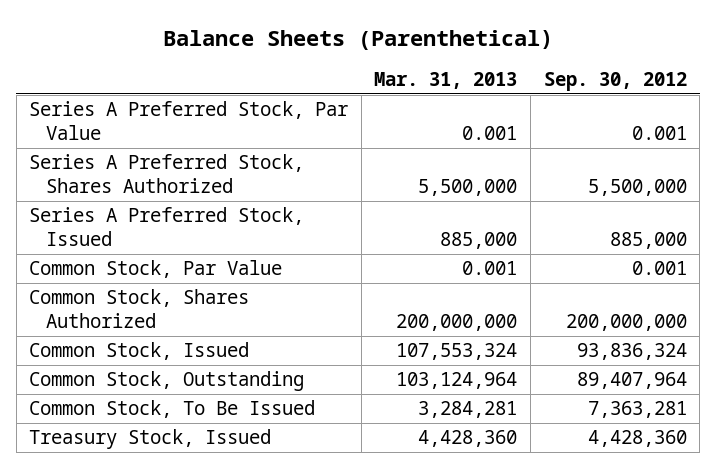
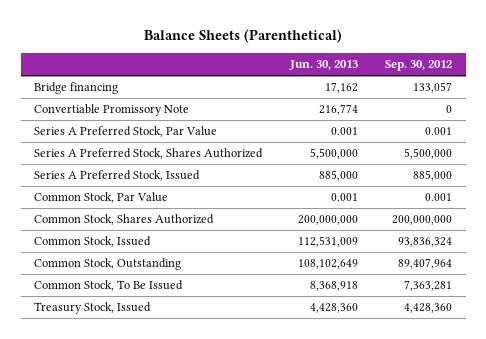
- | Mar. 31, 2013 | Sep. 30, 2012
+ | Jun. 30, 2013 | Sep. 30, 2012
+ Bridge financing | 17,162 | 133,057
+ Convertiable Promissory Note | 216,774 | 0

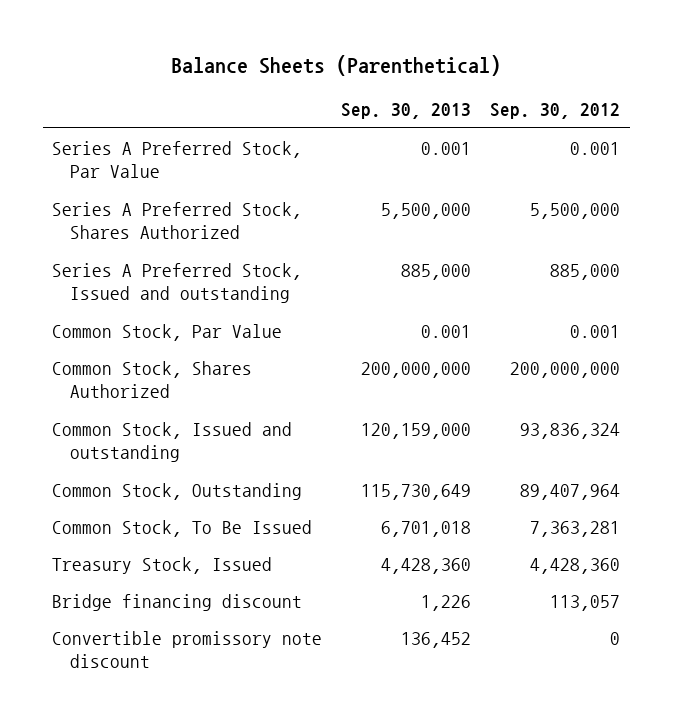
- | Jun. 30, 2013 | Sep. 30, 2012
+ | Sep. 30, 2013 | Sep. 30, 2012
- Bridge financing | 17,162 | 133,057
- Convertiable Promissory Note | 216,774 | 0
- Series A Preferred Stock, Issued | 885,000 | 885,000
+ Series A Preferred Stock, Issued and outstanding | 885,000 | 885,000
- Common Stock, Issued | 112,531,009 | 93,836,324
+ Common Stock, Issued and outstanding | 120,159,000 | 93,836,324
+ Bridge financing discount | 1,226 | 113,057
+ Convertible promissory note discount | 136,452 | 0

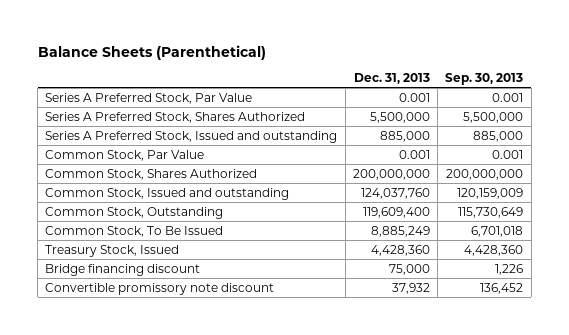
- | Sep. 30, 2013 | Sep. 30, 2012
+ | Dec. 31, 2013 | Sep. 30, 2013
- Common Stock, Issued and outstanding | 120,159,000 | 93,836,324
+ Common Stock, Issued and outstanding | 124,037,760 | 120,159,009

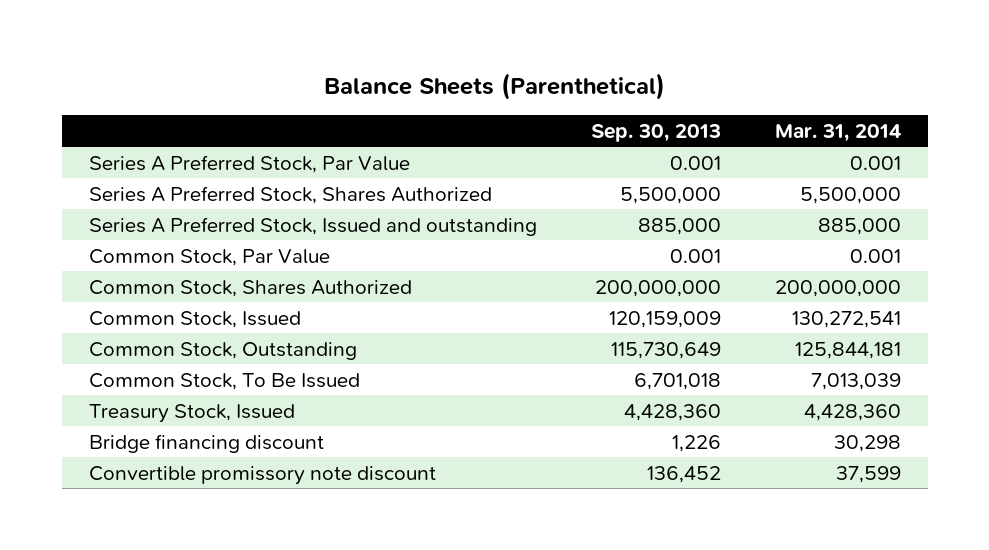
- | Dec. 31, 2013 | Sep. 30, 2013
+ | Sep. 30, 2013 | Mar. 31, 2014
- Common Stock, Issued and outstanding | 124,037,760 | 120,159,009
+ Common Stock, Issued | 120,159,009 | 130,272,541

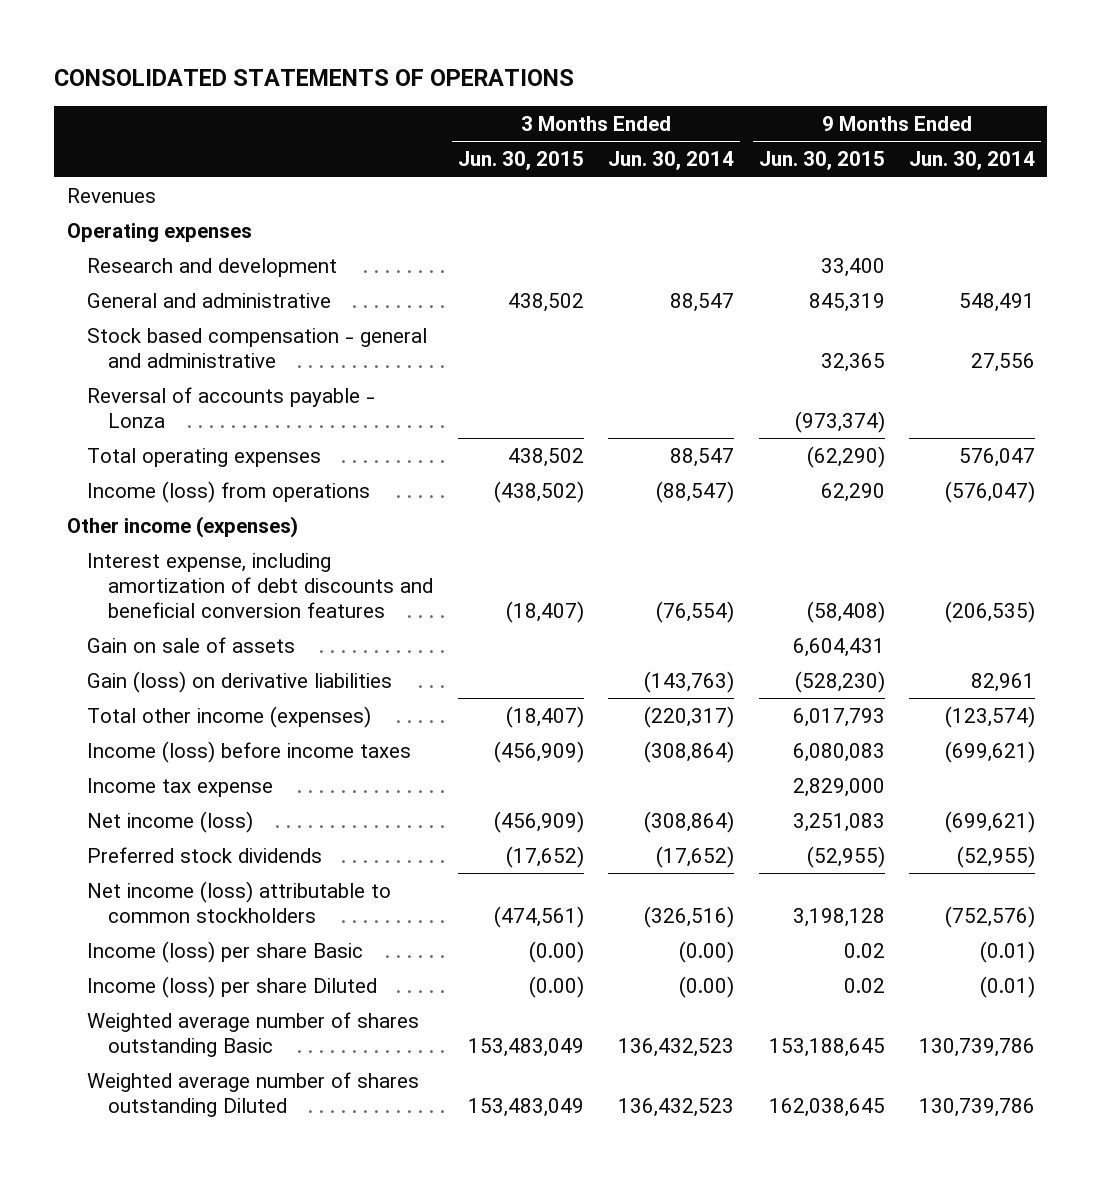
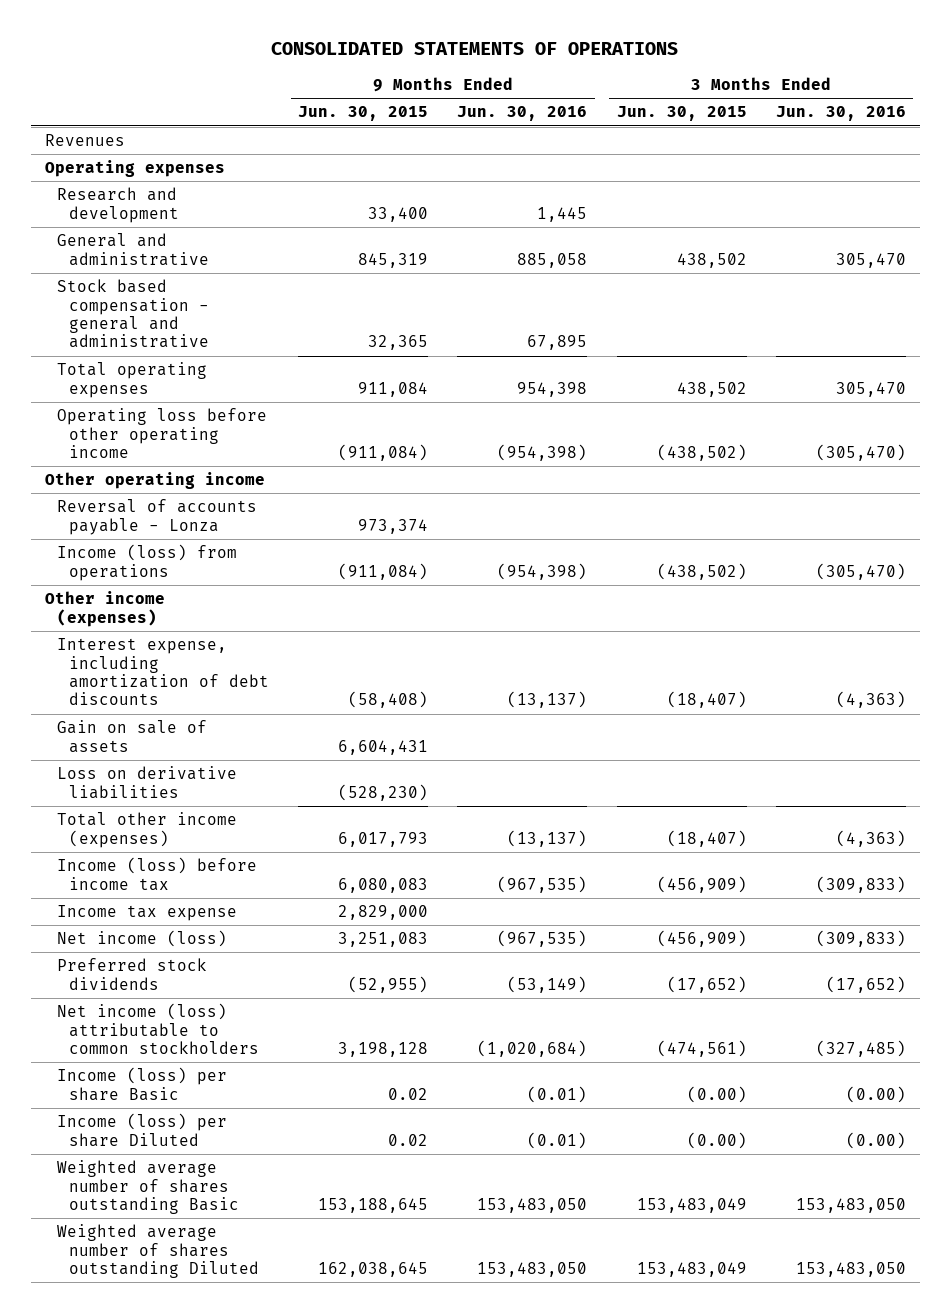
- | 3 Months Ended Jun. 30, 2015 | 3 Months Ended Jun. 30, 2014 | 9 Months Ended Jun. 30, 2015 | 9 Months Ended Jun. 30, 2014
+ | 9 Months Ended Jun. 30, 2015 | 9 Months Ended Jun. 30, 2016 | 3 Months Ended Jun. 30, 2015 | 3 Months Ended Jun. 30, 2016
- Reversal of accounts payable - Lonza | | | (973,374) |
- Total operating expenses | 438,502 | 88,547 | (62,290) | 576,047
- Income (loss) from operations | (438,502) | (88,547) | 62,290 | (576,047)
+ Total operating expenses | 911,084 | 954,398 | 438,502 | 305,470
+ Operating loss before other operating income | (911,084) | (954,398) | (438,502) | (305,470)
+ Other operating income
+ Reversal of accounts payable - Lonza | 973,374 | | |
+ Income (loss) from operations | (911,084) | (954,398) | (438,502) | (305,470)
- Interest expense, including amortization of debt discounts and beneficial conversion features | (18,407) | (76,554) | (58,408) | (206,535)
+ Interest expense, including amortization of debt discounts | (58,408) | (13,137) | (18,407) | (4,363)
- Gain (loss) on derivative liabilities | | (143,763) | (528,230) | 82,961
+ Loss on derivative liabilities | (528,230) | | |
- Income (loss) before income taxes | (456,909) | (308,864) | 6,080,083 | (699,621)
+ Income (loss) before income tax | 6,080,083 | (967,535) | (456,909) | (309,833)

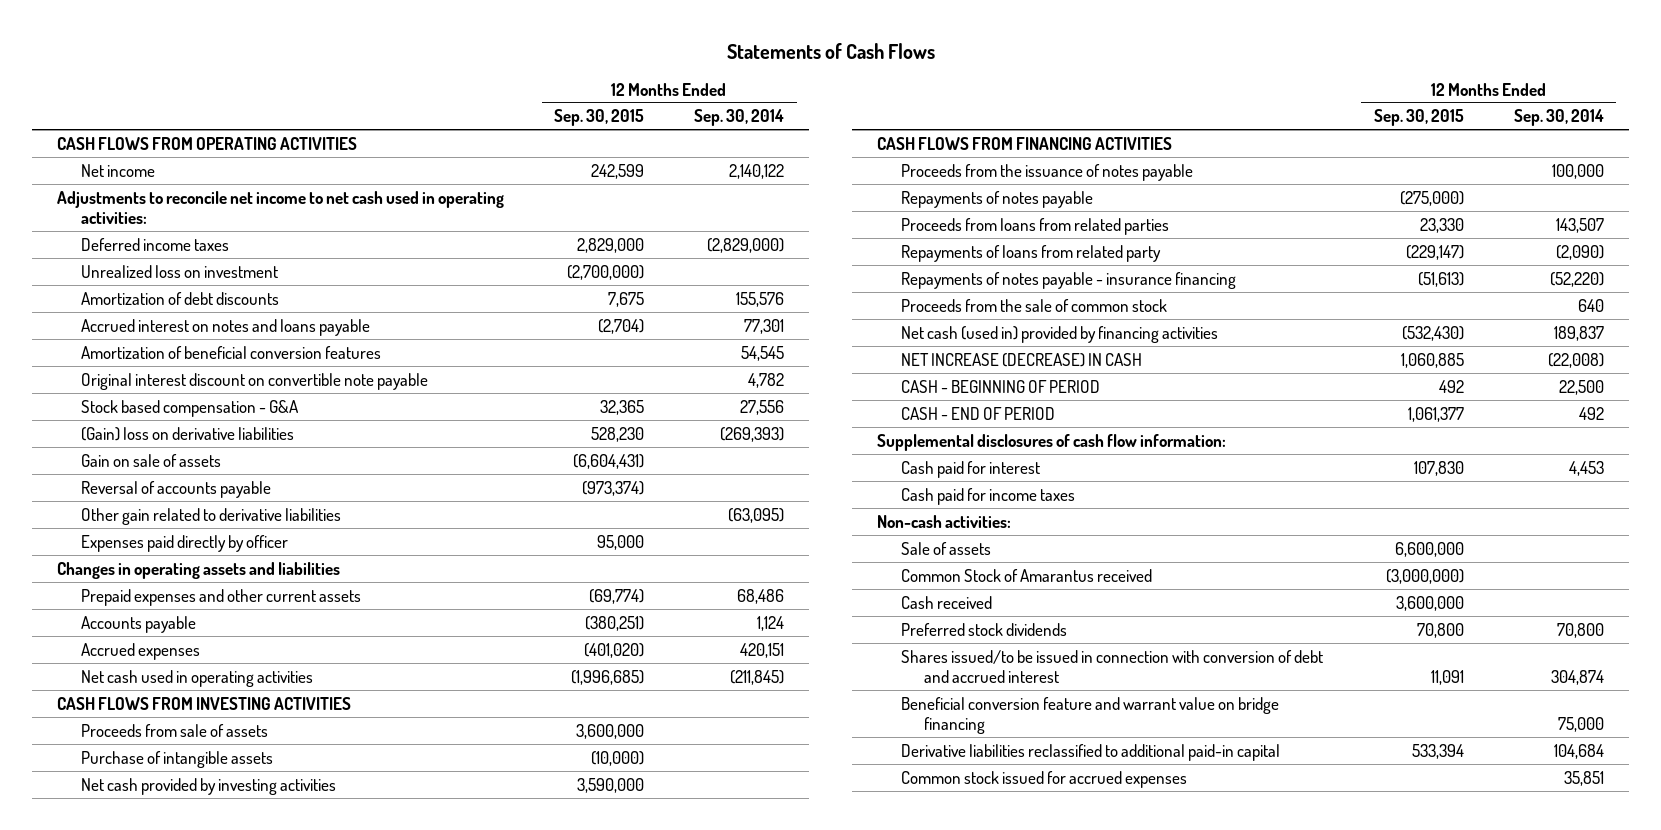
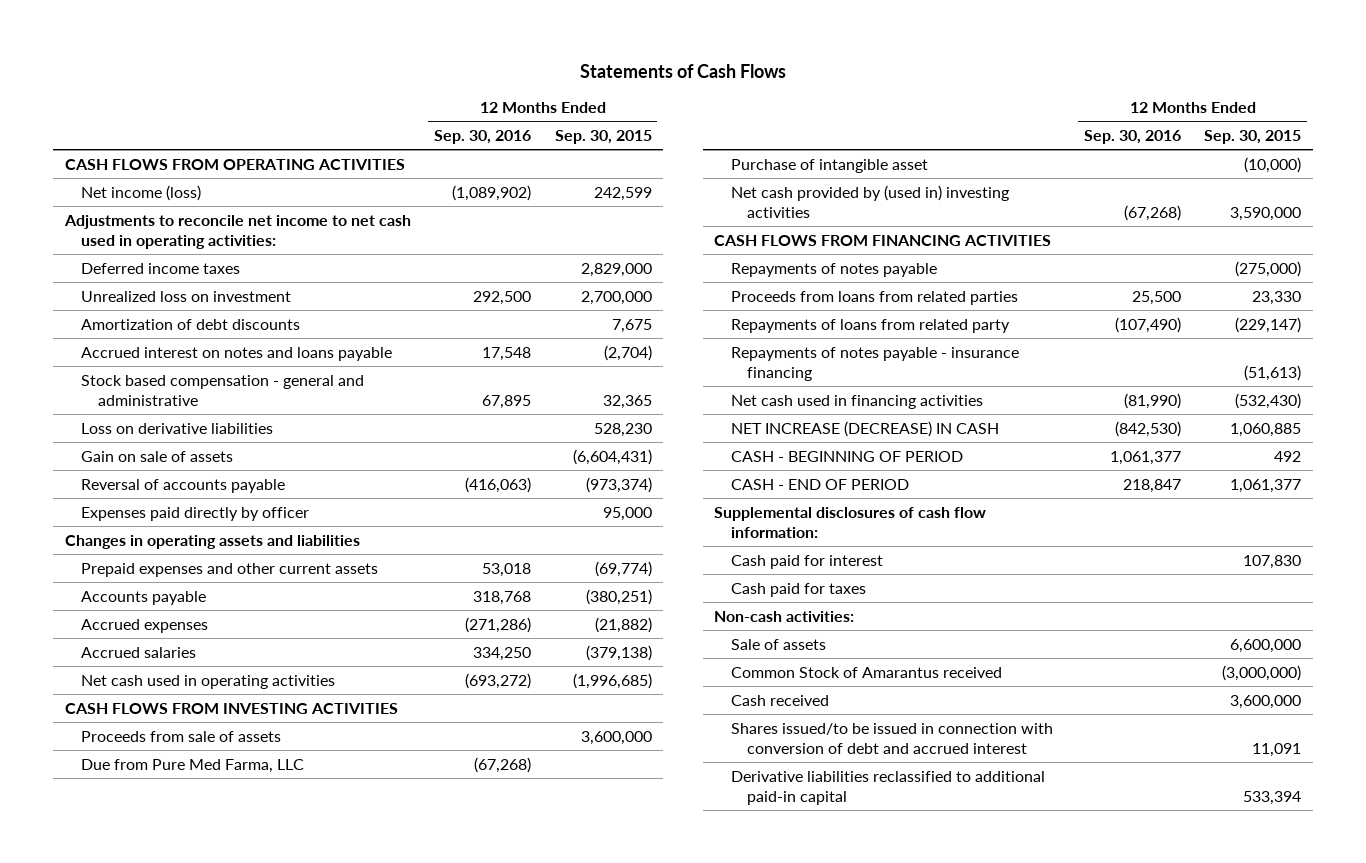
- | 12 Months Ended Sep. 30, 2015 | 12 Months Ended Sep. 30, 2014
+ | 12 Months Ended Sep. 30, 2016 | 12 Months Ended Sep. 30, 2015
- Net income | 242,599 | 2,140,122
+ Net income (loss) | (1,089,902) | 242,599
- Unrealized loss on investment | (2,700,000) |
+ Unrealized loss on investment | 292,500 | 2,700,000
- Amortization of beneficial conversion features | | 54,545
- Original interest discount on convertible note payable | | 4,782
- Stock based compensation - G&A | 32,365 | 27,556
- (Gain) loss on derivative liabilities | 528,230 | (269,393)
+ Stock based compensation - general and administrative | 67,895 | 32,365
+ Loss on derivative liabilities | | 528,230
- Other gain related to derivative liabilities | | (63,095)
- Accrued expenses | (401,020) | 420,151
+ Accrued expenses | (271,286) | (21,882)
+ Accrued salaries | 334,250 | (379,138)
- Purchase of intangible assets | (10,000) |
- Net cash provided by investing activities | 3,590,000 |
+ Due from Pure Med Farma, LLC | (67,268) |
+ Purchase of intangible asset | | (10,000)
+ Net cash provided by (used in) investing activities | (67,268) | 3,590,000
- Proceeds from the issuance of notes payable | | 100,000
- Proceeds from the sale of common stock | | 640
- Net cash (used in) provided by financing activities | (532,430) | 189,837
+ Net cash used in financing activities | (81,990) | (532,430)
- Cash paid for income taxes
+ Cash paid for taxes
- Preferred stock dividends | 70,800 | 70,800
- Beneficial conversion feature and warrant value on bridge financing | | 75,000
- Common stock issued for accrued expenses | | 35,851

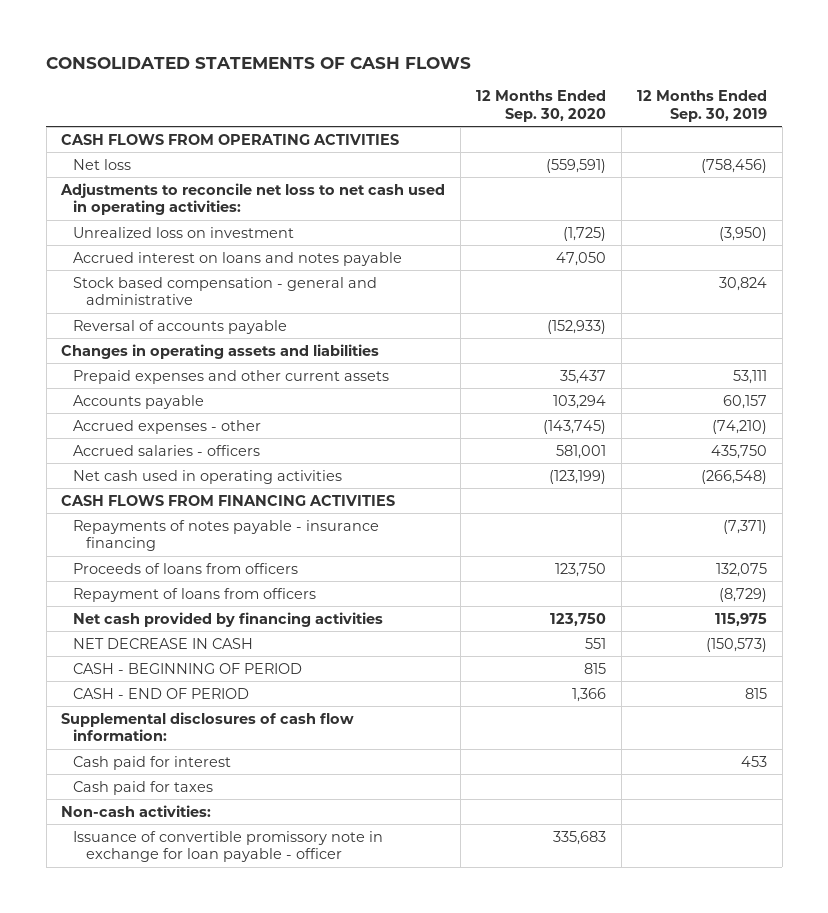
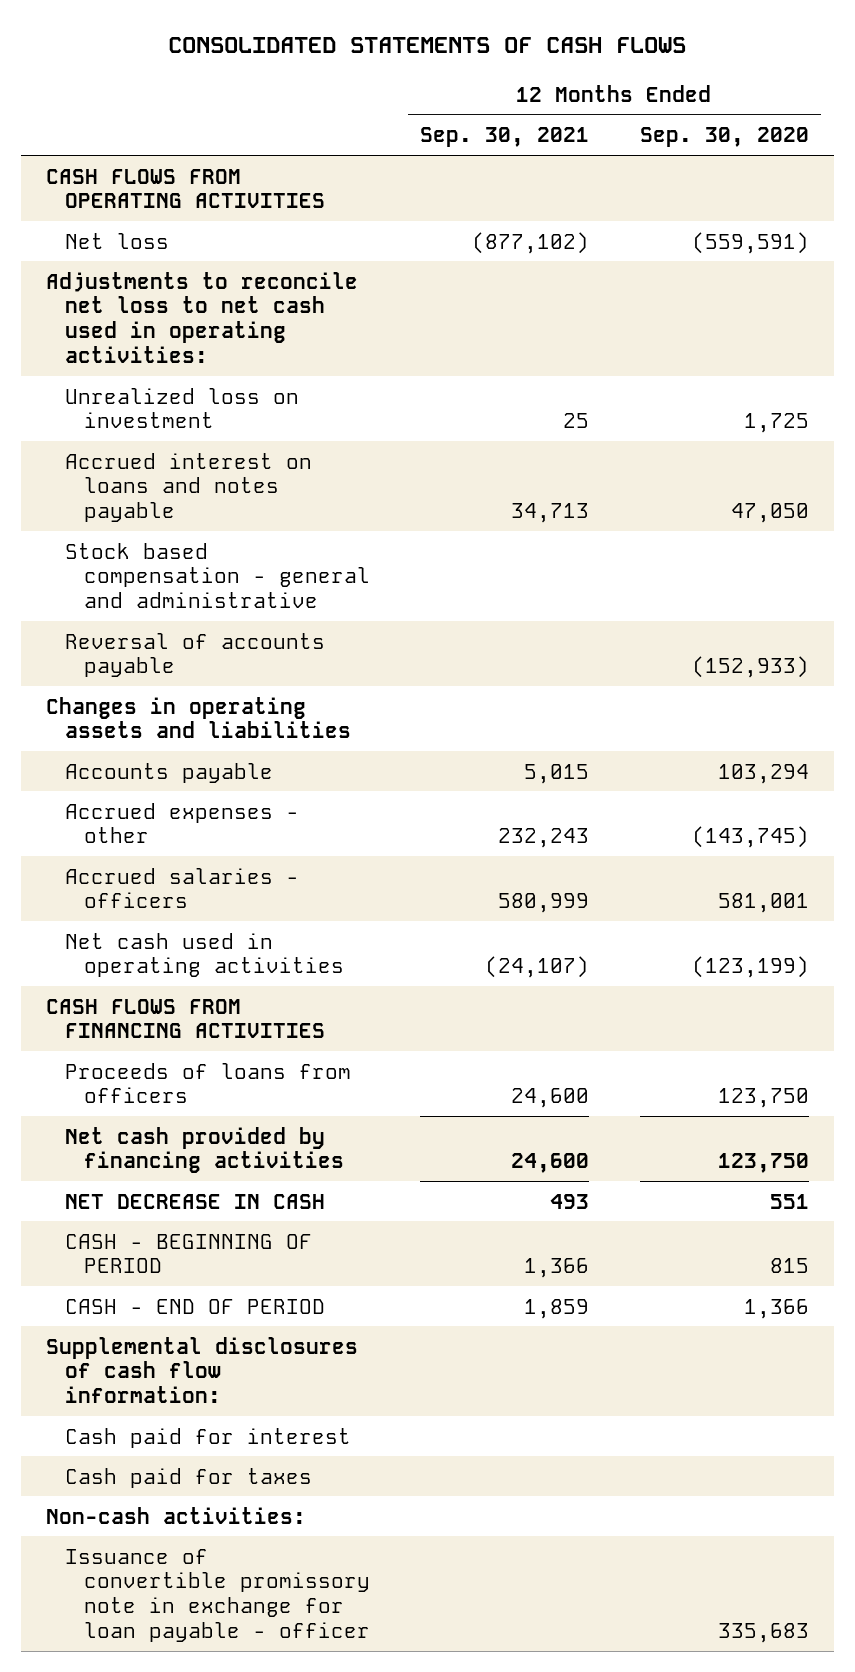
- | 12 Months Ended Sep. 30, 2020 | 12 Months Ended Sep. 30, 2019
+ | 12 Months Ended Sep. 30, 2021 | 12 Months Ended Sep. 30, 2020
- Unrealized loss on investment | (1,725) | (3,950)
+ Unrealized loss on investment | 25 | 1,725
- Prepaid expenses and other current assets | 35,437 | 53,111
- Repayments of notes payable - insurance financing | | (7,371)
- Repayment of loans from officers | | (8,729)

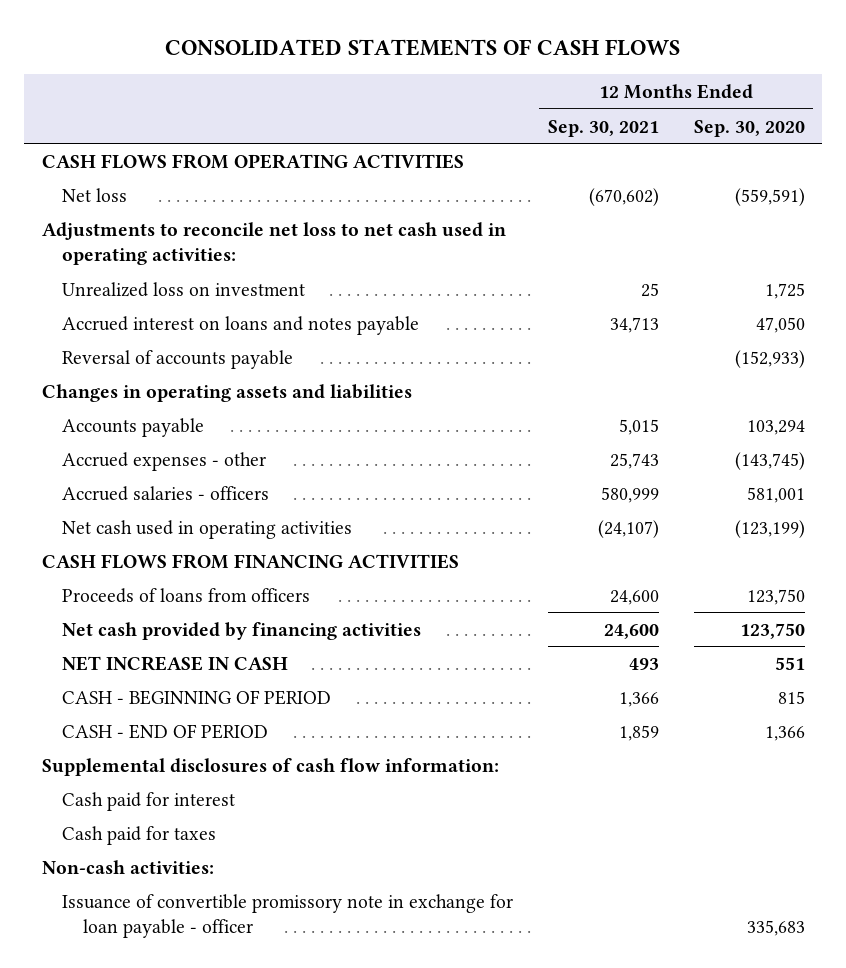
- Net loss | (877,102) | (559,591)
+ Net loss | (670,602) | (559,591)
- Stock based compensation - general and administrative
- Accrued expenses - other | 232,243 | (143,745)
+ Accrued expenses - other | 25,743 | (143,745)
- NET DECREASE IN CASH | 493 | 551
+ NET INCREASE IN CASH | 493 | 551

